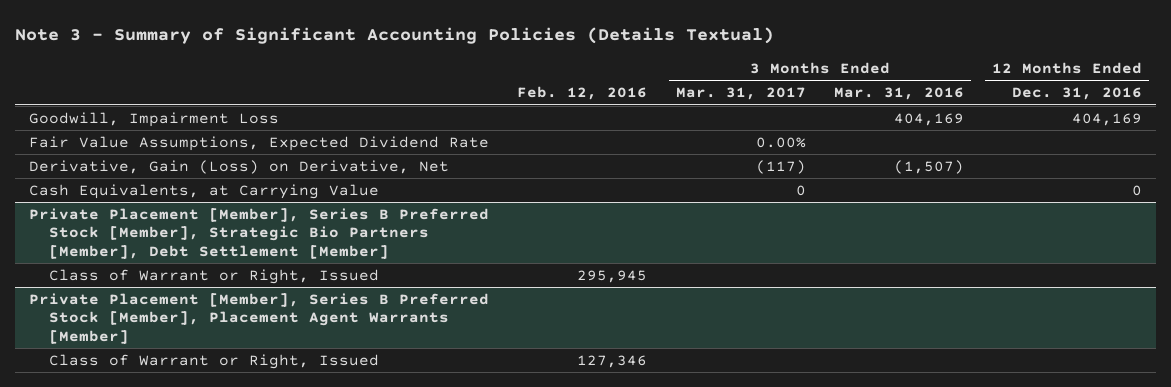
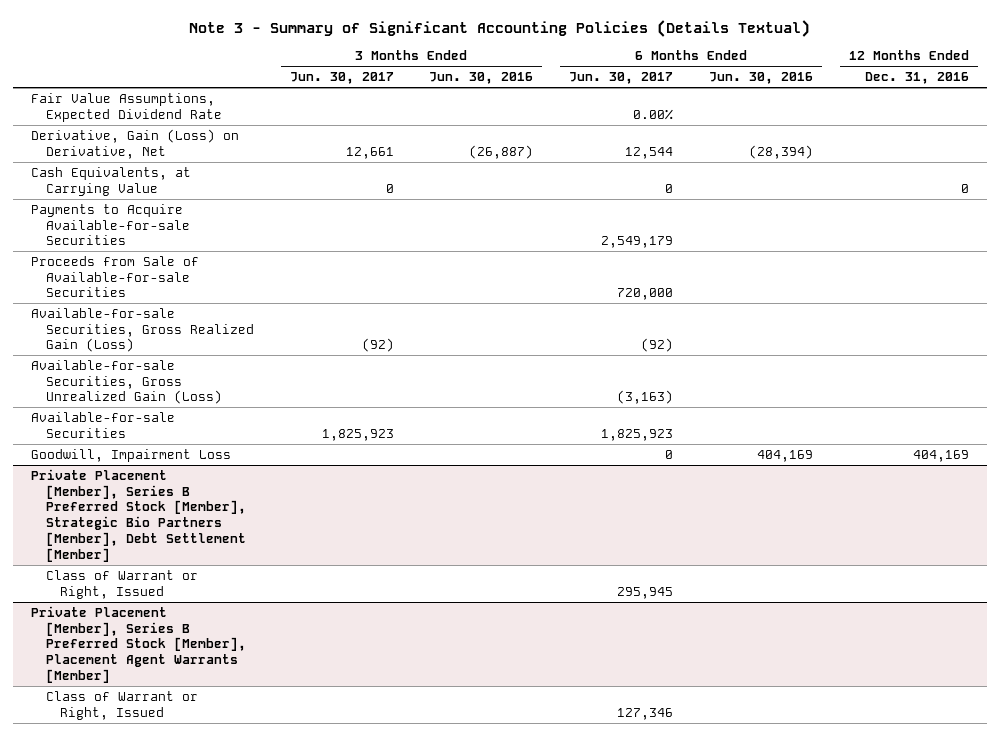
- | Feb. 12, 2016 | 3 Months Ended Mar. 31, 2017 | 3 Months Ended Mar. 31, 2016 | 12 Months Ended Dec. 31, 2016
+ | 3 Months Ended Jun. 30, 2017 | 3 Months Ended Jun. 30, 2016 | 6 Months Ended Jun. 30, 2017 | 6 Months Ended Jun. 30, 2016 | 12 Months Ended Dec. 31, 2016
+ Payments to Acquire Available-for-sale Securities | | | 2,549,179 | |
+ Proceeds from Sale of Available-for-sale Securities | | | 720,000 | |
+ Available-for-sale Securities, Gross Realized Gain (Loss) | (92) | | (92) | |
+ Available-for-sale Securities, Gross Unrealized Gain (Loss) | | | (3,163) | |
+ Available-for-sale Securities | 1,825,923 | | 1,825,923 | |
moved down: Goodwill, Impairment Loss | | | 0 | 404,169 | 404,169

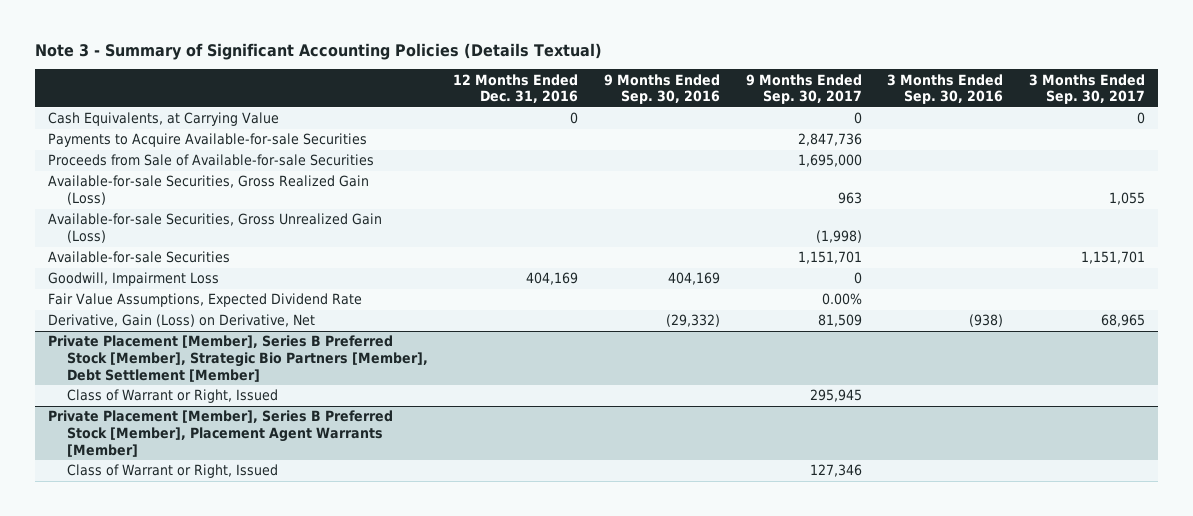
- | 3 Months Ended Jun. 30, 2017 | 3 Months Ended Jun. 30, 2016 | 6 Months Ended Jun. 30, 2017 | 6 Months Ended Jun. 30, 2016 | 12 Months Ended Dec. 31, 2016
+ | 12 Months Ended Dec. 31, 2016 | 9 Months Ended Sep. 30, 2016 | 9 Months Ended Sep. 30, 2017 | 3 Months Ended Sep. 30, 2016 | 3 Months Ended Sep. 30, 2017
moved down: Fair Value Assumptions, Expected Dividend Rate | | | 0.00% | |
moved down: Derivative, Gain (Loss) on Derivative, Net | | (29,332) | 81,509 | (938) | 68,965

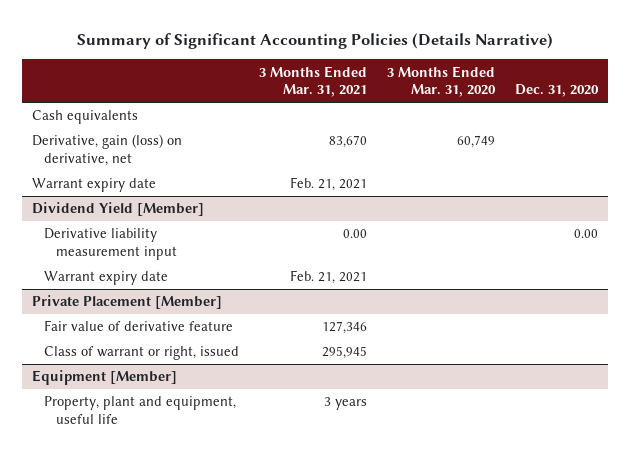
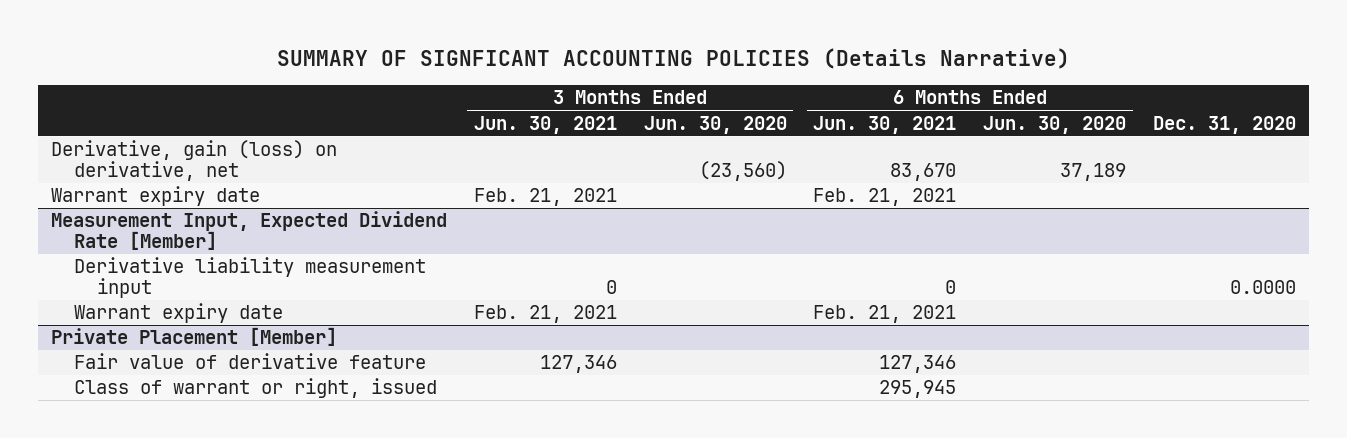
- Summary of Significant Accounting Policies (Details Narrative)
+ SUMMARY OF SIGNFICANT ACCOUNTING POLICIES (Details Narrative)
- | 3 Months Ended Mar. 31, 2021 | 3 Months Ended Mar. 31, 2020 | Dec. 31, 2020
+ | 3 Months Ended Jun. 30, 2021 | 3 Months Ended Jun. 30, 2020 | 6 Months Ended Jun. 30, 2021 | 6 Months Ended Jun. 30, 2020 | Dec. 31, 2020
- Cash equivalents
- Dividend Yield [Member]
- Derivative liability measurement input | 0.00 | | 0.00
+ Measurement Input, Expected Dividend Rate [Member]
+ Derivative liability measurement input | 0 | | 0 | | 0.0000
- Equipment [Member]
- Property, plant and equipment, useful life | 3 years | |

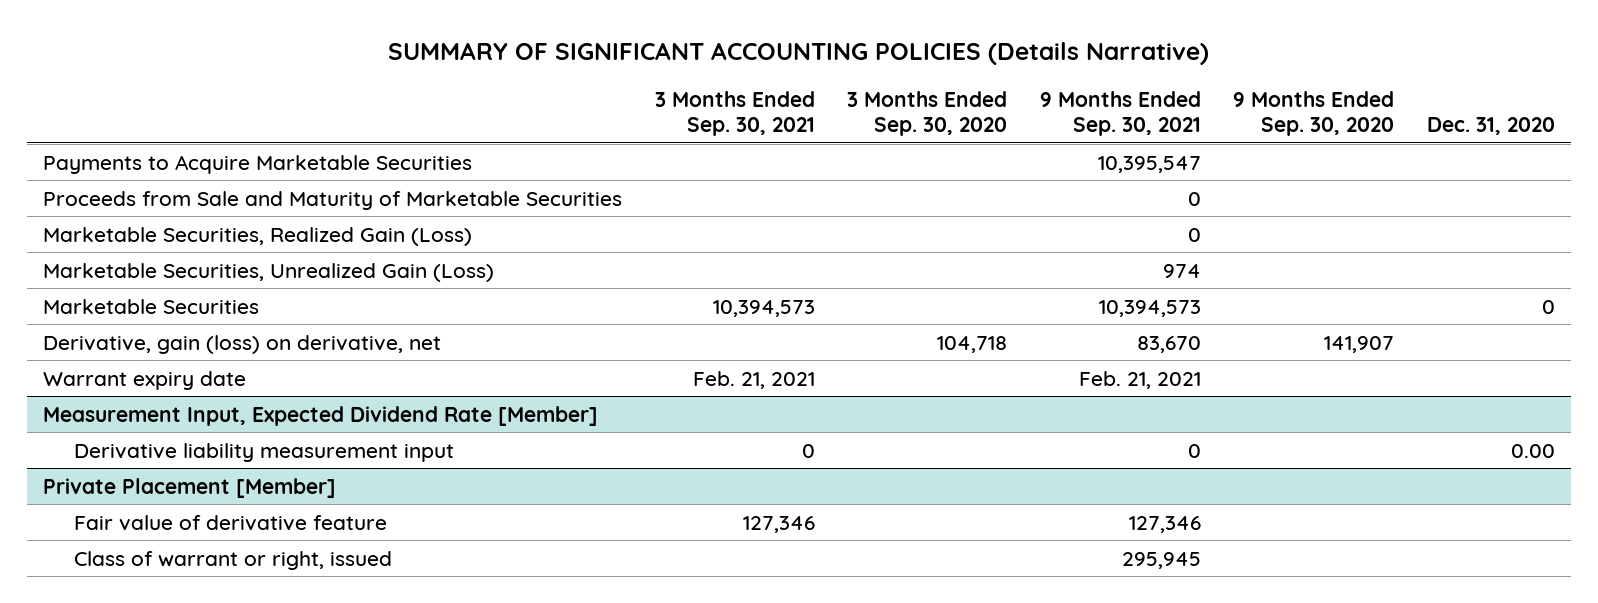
- SUMMARY OF SIGNFICANT ACCOUNTING POLICIES (Details Narrative)
+ SUMMARY OF SIGNIFICANT ACCOUNTING POLICIES (Details Narrative)
- | 3 Months Ended Jun. 30, 2021 | 3 Months Ended Jun. 30, 2020 | 6 Months Ended Jun. 30, 2021 | 6 Months Ended Jun. 30, 2020 | Dec. 31, 2020
+ | 3 Months Ended Sep. 30, 2021 | 3 Months Ended Sep. 30, 2020 | 9 Months Ended Sep. 30, 2021 | 9 Months Ended Sep. 30, 2020 | Dec. 31, 2020
+ Payments to Acquire Marketable Securities | | | 10,395,547 | |
+ Proceeds from Sale and Maturity of Marketable Securities | | | 0 | |
+ Marketable Securities, Realized Gain (Loss) | | | 0 | |
+ Marketable Securities, Unrealized Gain (Loss) | | | 974 | |
+ Marketable Securities | 10,394,573 | | 10,394,573 | | 0
@ Measurement Input, Expected Dividend Rate [Member]
- Derivative liability measurement input | 0 | | 0 | | 0.0000
- Warrant expiry date | Feb. 21, 2021 | | Feb. 21, 2021 | |
+ Derivative liability measurement input | 0 | | 0 | | 0.00

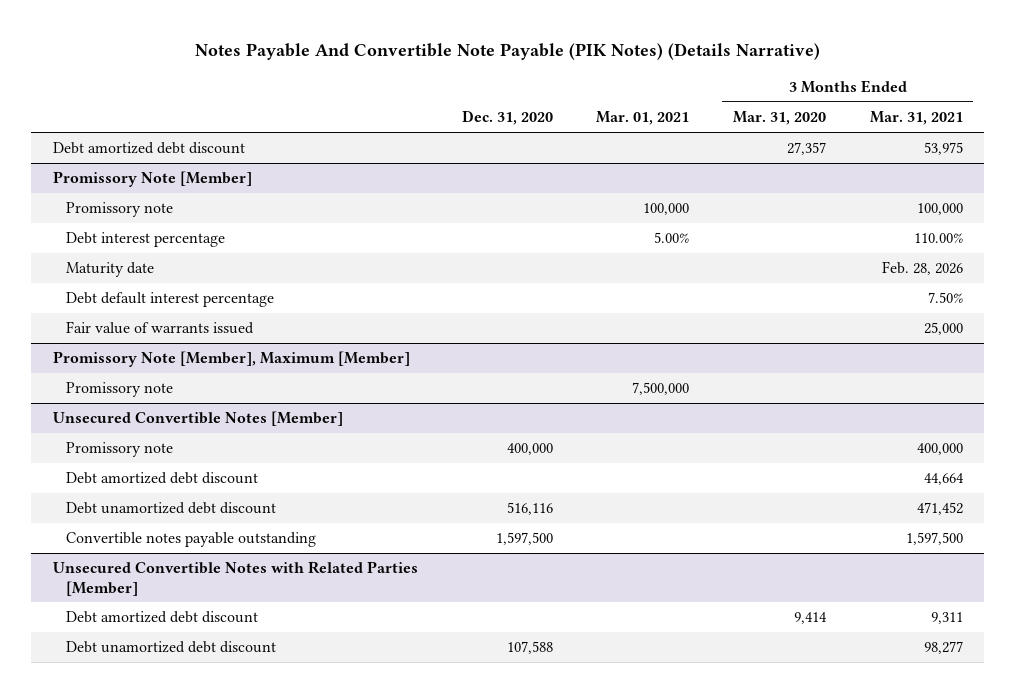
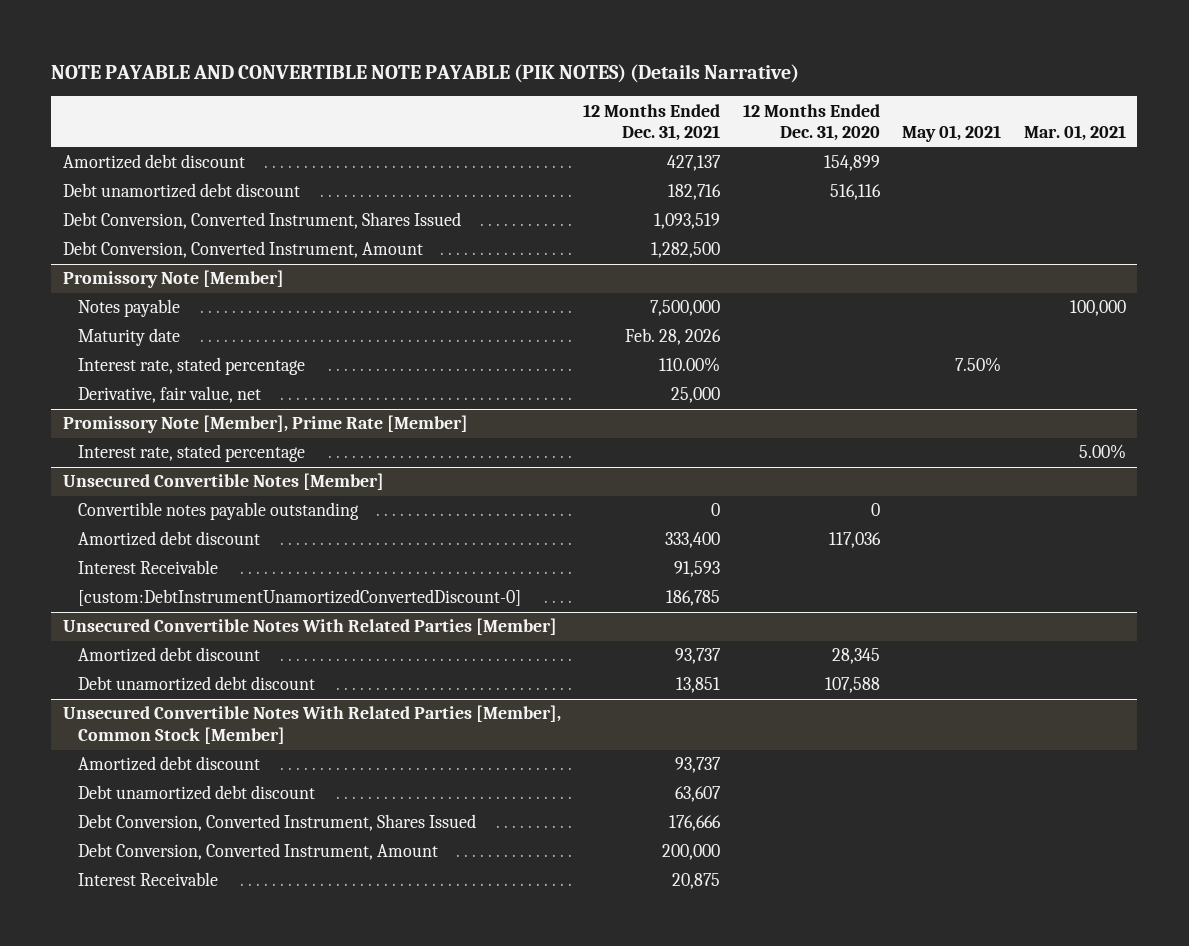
- Notes Payable And Convertible Note Payable (PIK Notes) (Details Narrative)
+ NOTE PAYABLE AND CONVERTIBLE NOTE PAYABLE (PIK NOTES) (Details Narrative)
- | Dec. 31, 2020 | Mar. 01, 2021 | 3 Months Ended Mar. 31, 2020 | 3 Months Ended Mar. 31, 2021
+ | 12 Months Ended Dec. 31, 2021 | 12 Months Ended Dec. 31, 2020 | May 01, 2021 | Mar. 01, 2021
- Debt amortized debt discount | | | 27,357 | 53,975
+ Amortized debt discount | 427,137 | 154,899 | |
+ Debt unamortized debt discount | 182,716 | 516,116 | |
+ Debt Conversion, Converted Instrument, Shares Issued | 1,093,519 | | |
+ Debt Conversion, Converted Instrument, Amount | 1,282,500 | | |
@ Promissory Note [Member]
- Promissory note | | 100,000 | | 100,000
- Debt interest percentage | | 5.00% | | 110.00%
+ Notes payable | 7,500,000 | | | 100,000
- Debt default interest percentage | | | | 7.50%
- Fair value of warrants issued | | | | 25,000
- Promissory Note [Member], Maximum [Member]
- Promissory note | | 7,500,000 | |
@ Promissory Note [Member]
+ Interest rate, stated percentage | 110.00% | | 7.50% |
+ Derivative, fair value, net | 25,000 | | |
+ Promissory Note [Member], Prime Rate [Member]
+ Interest rate, stated percentage | | | | 5.00%
@ Unsecured Convertible Notes [Member]
- Promissory note | 400,000 | | | 400,000
- Debt amortized debt discount | | | | 44,664
- Debt unamortized debt discount | 516,116 | | | 471,452
- Unsecured Convertible Notes with Related Parties [Member]
- Debt amortized debt discount | | | 9,414 | 9,311
@ Unsecured Convertible Notes [Member]
+ Amortized debt discount | 333,400 | 117,036 | |
+ Interest Receivable | 91,593 | | |
+ [custom:DebtInstrumentUnamortizedConvertedDiscount-0] | 186,785 | | |
+ Unsecured Convertible Notes With Related Parties [Member]
+ Amortized debt discount | 93,737 | 28,345 | |
+ Unsecured Convertible Notes With Related Parties [Member], Common Stock [Member]
+ Amortized debt discount | 93,737 | | |
+ Debt unamortized debt discount | 63,607 | | |
+ Debt Conversion, Converted Instrument, Shares Issued | 176,666 | | |
+ Debt Conversion, Converted Instrument, Amount | 200,000 | | |
+ Interest Receivable | 20,875 | | |

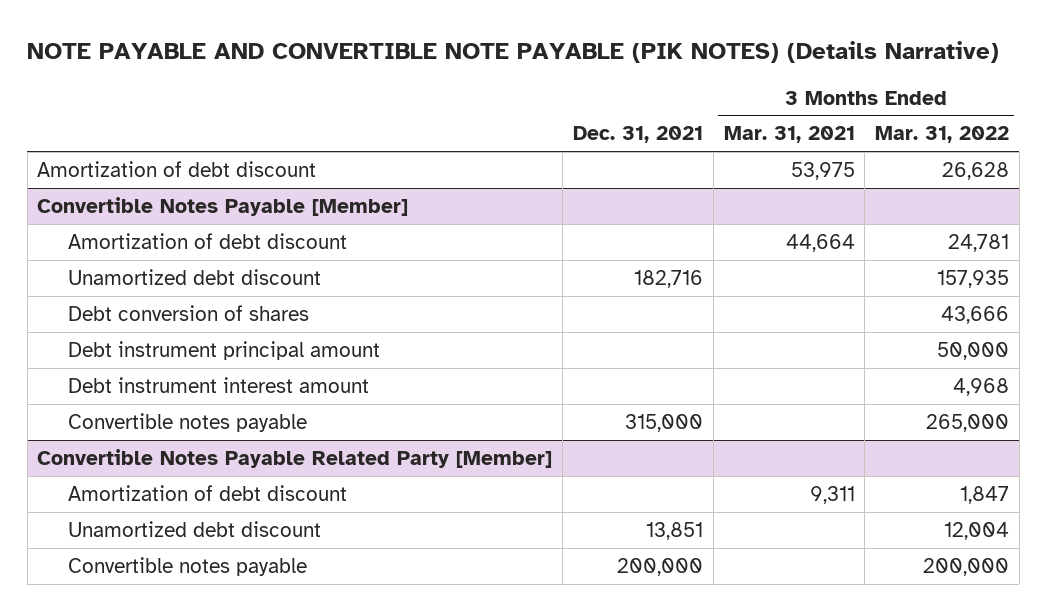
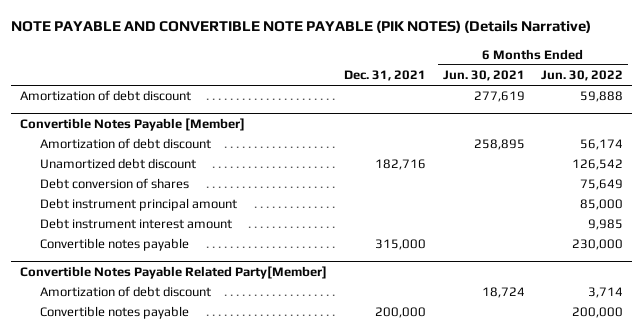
- | Dec. 31, 2021 | 3 Months Ended Mar. 31, 2021 | 3 Months Ended Mar. 31, 2022
+ | Dec. 31, 2021 | 6 Months Ended Jun. 30, 2021 | 6 Months Ended Jun. 30, 2022
- Convertible Notes Payable Related Party [Member]
+ Convertible Notes Payable Related Party[Member]
- Unamortized debt discount | 13,851 | | 12,004

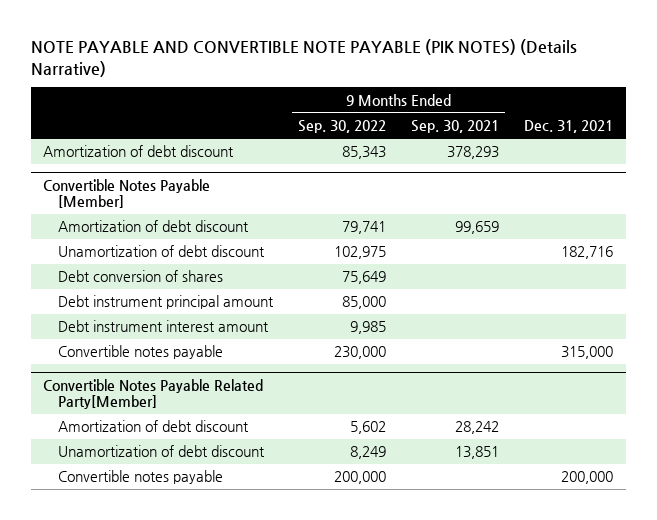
- | Dec. 31, 2021 | 6 Months Ended Jun. 30, 2021 | 6 Months Ended Jun. 30, 2022
+ | 9 Months Ended Sep. 30, 2022 | 9 Months Ended Sep. 30, 2021 | Dec. 31, 2021
@ Convertible Notes Payable [Member]
- Unamortized debt discount | 182,716 | | 126,542
+ Unamortization of debt discount | 102,975 | | 182,716
@ Convertible Notes Payable Related Party[Member]
+ Unamortization of debt discount | 8,249 | 13,851 |

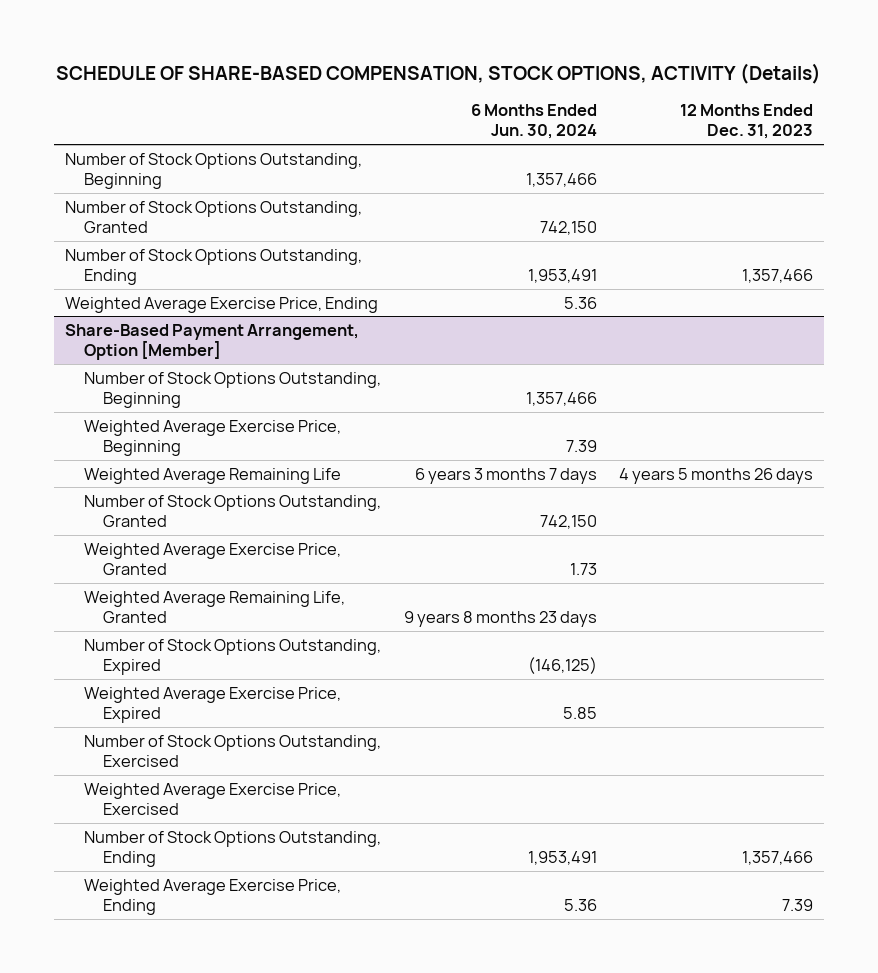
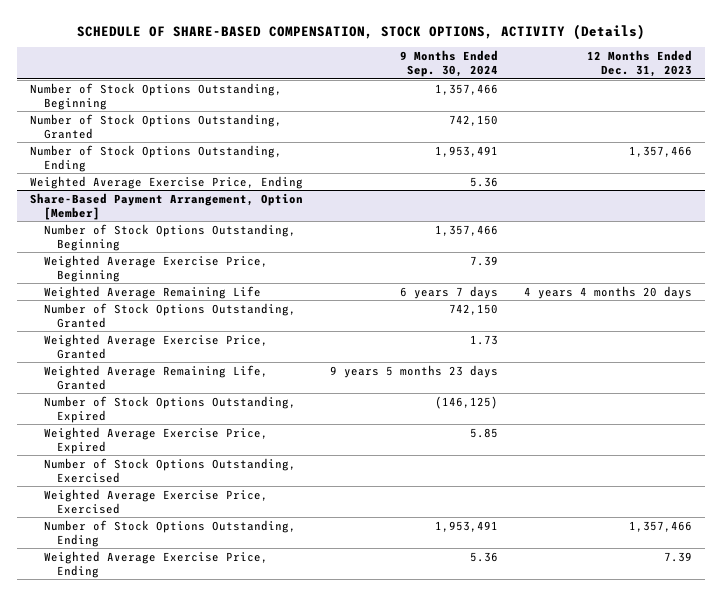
- | 6 Months Ended Jun. 30, 2024 | 12 Months Ended Dec. 31, 2023
+ | 9 Months Ended Sep. 30, 2024 | 12 Months Ended Dec. 31, 2023
@ Share-Based Payment Arrangement, Option [Member]
- Weighted Average Remaining Life | 6 years 3 months 7 days | 4 years 5 months 26 days
+ Weighted Average Remaining Life | 6 years 7 days | 4 years 4 months 20 days

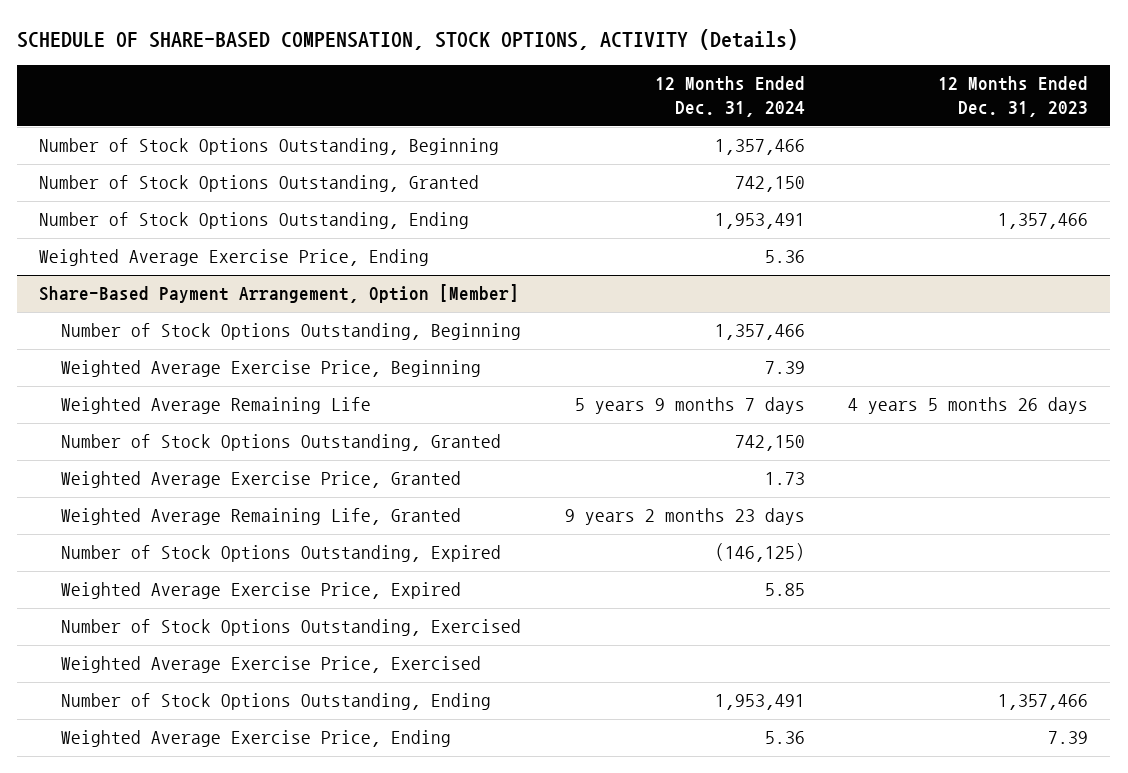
- | 9 Months Ended Sep. 30, 2024 | 12 Months Ended Dec. 31, 2023
+ | 12 Months Ended Dec. 31, 2024 | 12 Months Ended Dec. 31, 2023
@ Share-Based Payment Arrangement, Option [Member]
- Weighted Average Remaining Life | 6 years 7 days | 4 years 4 months 20 days
+ Weighted Average Remaining Life | 5 years 9 months 7 days | 4 years 5 months 26 days

